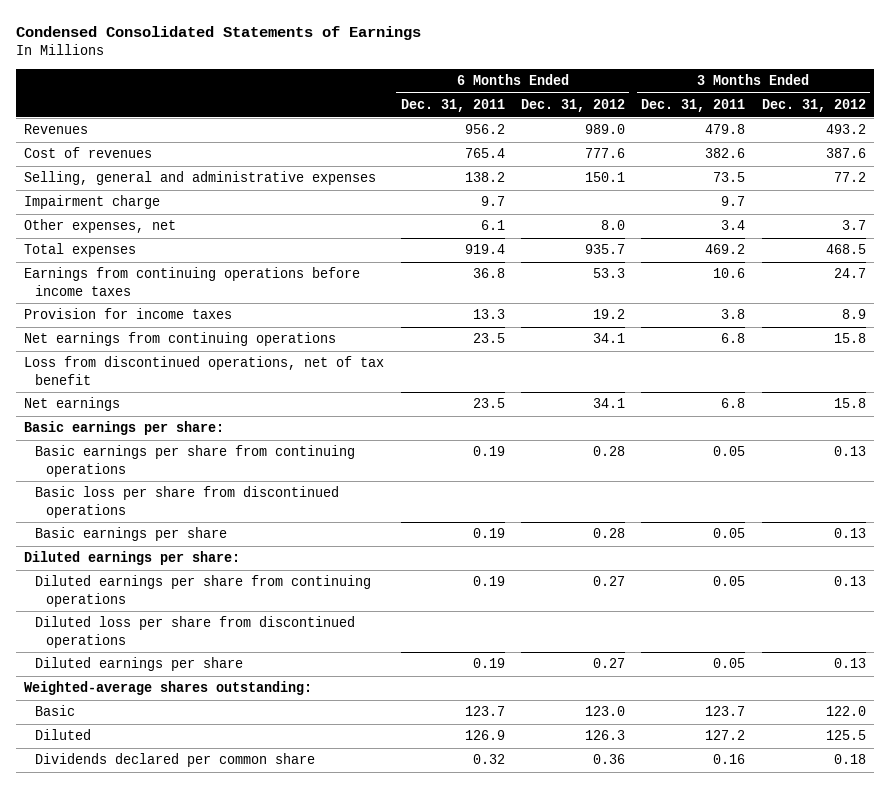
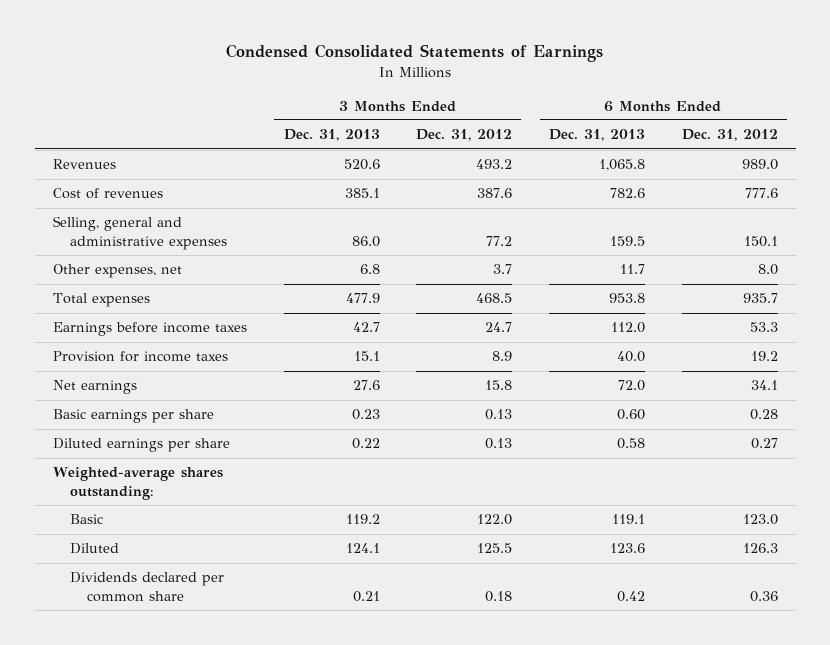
- | 6 Months Ended Dec. 31, 2011 | 6 Months Ended Dec. 31, 2012 | 3 Months Ended Dec. 31, 2011 | 3 Months Ended Dec. 31, 2012
+ | 3 Months Ended Dec. 31, 2013 | 3 Months Ended Dec. 31, 2012 | 6 Months Ended Dec. 31, 2013 | 6 Months Ended Dec. 31, 2012
- Impairment charge | 9.7 | | 9.7 |
- Earnings from continuing operations before income taxes | 36.8 | 53.3 | 10.6 | 24.7
+ Earnings before income taxes | 42.7 | 24.7 | 112.0 | 53.3
- Net earnings from continuing operations | 23.5 | 34.1 | 6.8 | 15.8
- Loss from discontinued operations, net of tax benefit
- Basic earnings per share:
- Basic earnings per share from continuing operations | 0.19 | 0.28 | 0.05 | 0.13
- Basic loss per share from discontinued operations
- Diluted earnings per share:
- Diluted earnings per share from continuing operations | 0.19 | 0.27 | 0.05 | 0.13
- Diluted loss per share from discontinued operations

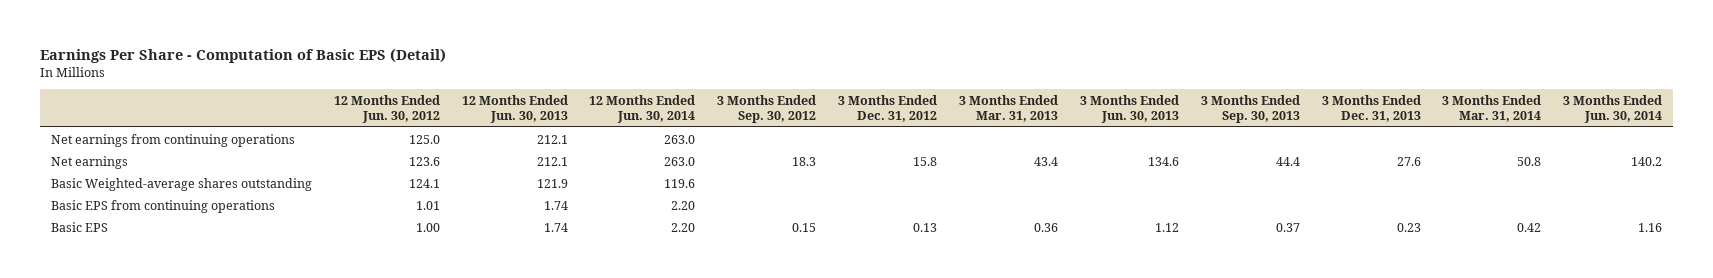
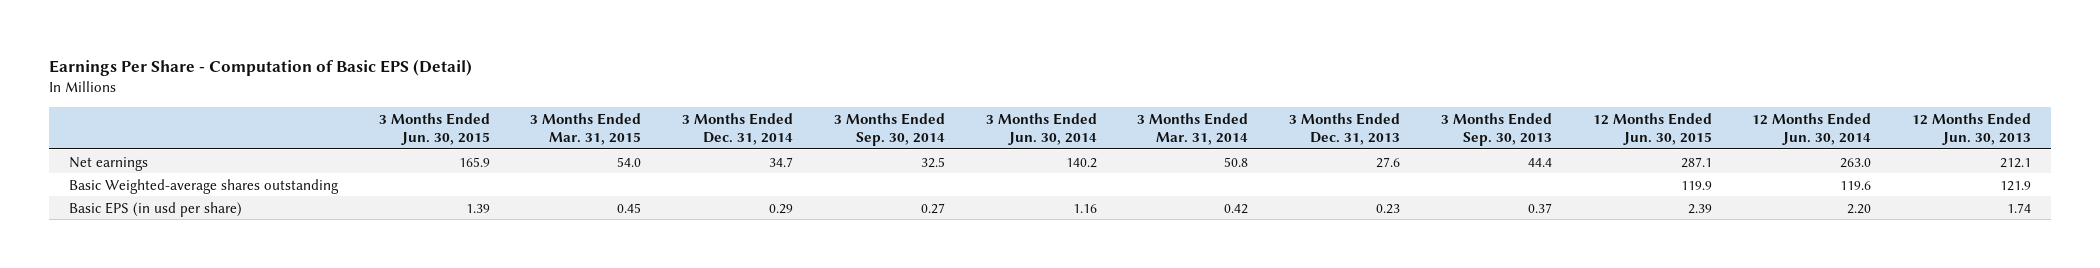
- | 12 Months Ended Jun. 30, 2012 | 12 Months Ended Jun. 30, 2013 | 12 Months Ended Jun. 30, 2014 | 3 Months Ended Sep. 30, 2012 | 3 Months Ended Dec. 31, 2012 | 3 Months Ended Mar. 31, 2013 | 3 Months Ended Jun. 30, 2013 | 3 Months Ended Sep. 30, 2013 | 3 Months Ended Dec. 31, 2013 | 3 Months Ended Mar. 31, 2014 | 3 Months Ended Jun. 30, 2014
+ | 3 Months Ended Jun. 30, 2015 | 3 Months Ended Mar. 31, 2015 | 3 Months Ended Dec. 31, 2014 | 3 Months Ended Sep. 30, 2014 | 3 Months Ended Jun. 30, 2014 | 3 Months Ended Mar. 31, 2014 | 3 Months Ended Dec. 31, 2013 | 3 Months Ended Sep. 30, 2013 | 12 Months Ended Jun. 30, 2015 | 12 Months Ended Jun. 30, 2014 | 12 Months Ended Jun. 30, 2013
- Net earnings from continuing operations | 125.0 | 212.1 | 263.0 | | | | | | | |
- Basic EPS from continuing operations | 1.01 | 1.74 | 2.20 | | | | | | | |
- Basic EPS | 1.00 | 1.74 | 2.20 | 0.15 | 0.13 | 0.36 | 1.12 | 0.37 | 0.23 | 0.42 | 1.16
+ Basic EPS (in usd per share) | 1.39 | 0.45 | 0.29 | 0.27 | 1.16 | 0.42 | 0.23 | 0.37 | 2.39 | 2.20 | 1.74

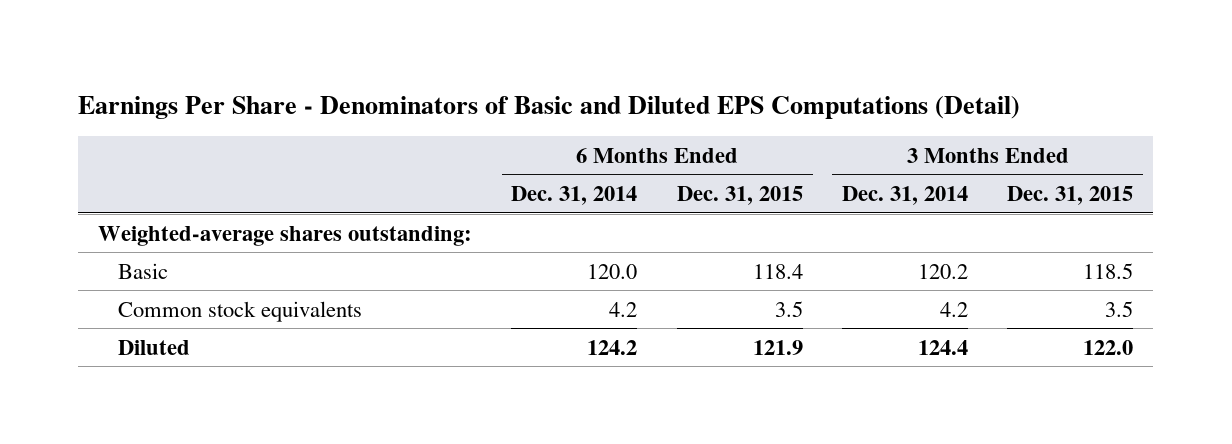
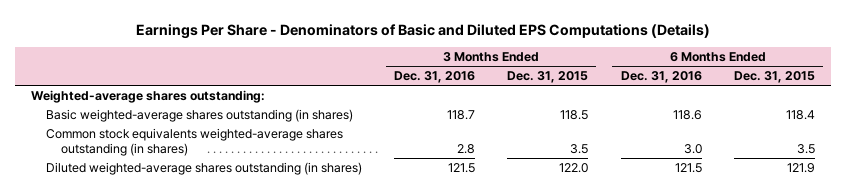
- Earnings Per Share - Denominators of Basic and Diluted EPS Computations (Detail)
+ Earnings Per Share - Denominators of Basic and Diluted EPS Computations (Details)
- | 6 Months Ended Dec. 31, 2014 | 6 Months Ended Dec. 31, 2015 | 3 Months Ended Dec. 31, 2014 | 3 Months Ended Dec. 31, 2015
+ | 3 Months Ended Dec. 31, 2016 | 3 Months Ended Dec. 31, 2015 | 6 Months Ended Dec. 31, 2016 | 6 Months Ended Dec. 31, 2015
- Basic | 120.0 | 118.4 | 120.2 | 118.5
- Common stock equivalents | 4.2 | 3.5 | 4.2 | 3.5
- Diluted | 124.2 | 121.9 | 124.4 | 122.0
+ Basic weighted-average shares outstanding (in shares) | 118.7 | 118.5 | 118.6 | 118.4
+ Common stock equivalents weighted-average shares outstanding (in shares) | 2.8 | 3.5 | 3.0 | 3.5
+ Diluted weighted-average shares outstanding (in shares) | 121.5 | 122.0 | 121.5 | 121.9

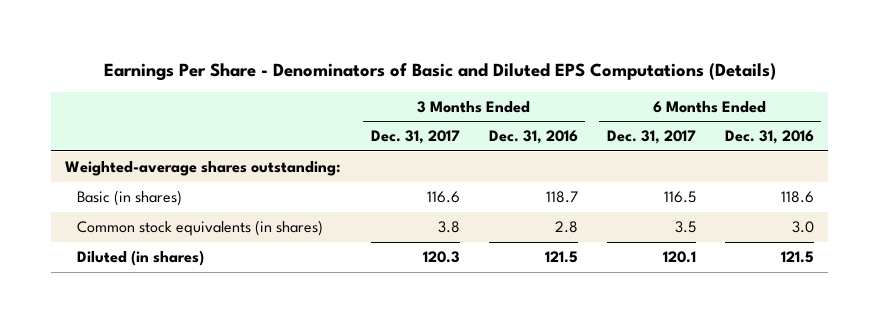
- | 3 Months Ended Dec. 31, 2016 | 3 Months Ended Dec. 31, 2015 | 6 Months Ended Dec. 31, 2016 | 6 Months Ended Dec. 31, 2015
+ | 3 Months Ended Dec. 31, 2017 | 3 Months Ended Dec. 31, 2016 | 6 Months Ended Dec. 31, 2017 | 6 Months Ended Dec. 31, 2016
- Basic weighted-average shares outstanding (in shares) | 118.7 | 118.5 | 118.6 | 118.4
- Common stock equivalents weighted-average shares outstanding (in shares) | 2.8 | 3.5 | 3.0 | 3.5
- Diluted weighted-average shares outstanding (in shares) | 121.5 | 122.0 | 121.5 | 121.9
+ Basic (in shares) | 116.6 | 118.7 | 116.5 | 118.6
+ Common stock equivalents (in shares) | 3.8 | 2.8 | 3.5 | 3.0
+ Diluted (in shares) | 120.3 | 121.5 | 120.1 | 121.5

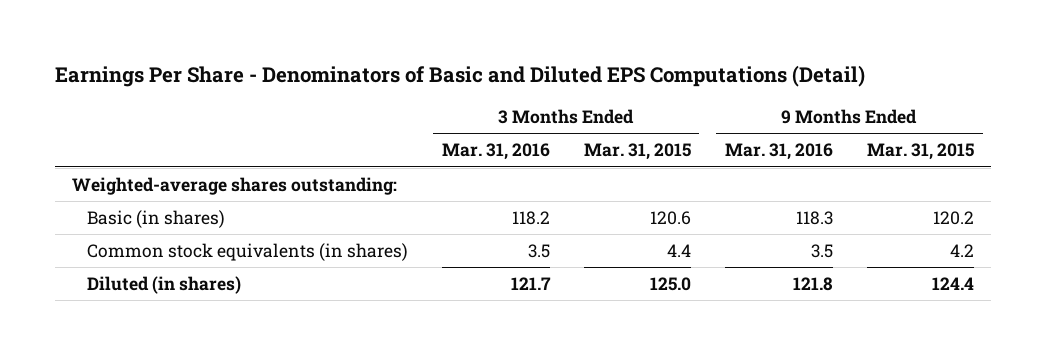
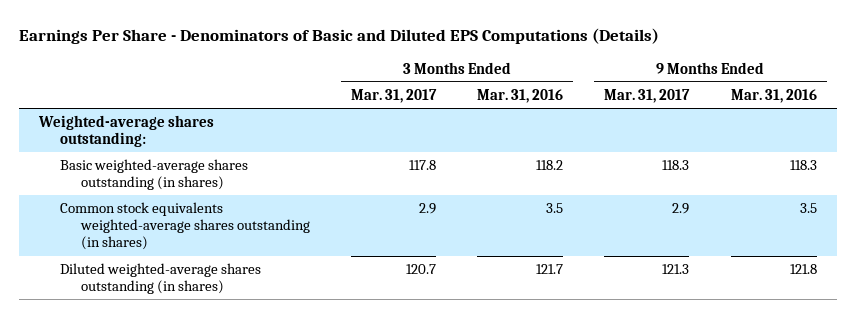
- Earnings Per Share - Denominators of Basic and Diluted EPS Computations (Detail)
+ Earnings Per Share - Denominators of Basic and Diluted EPS Computations (Details)
- | 3 Months Ended Mar. 31, 2016 | 3 Months Ended Mar. 31, 2015 | 9 Months Ended Mar. 31, 2016 | 9 Months Ended Mar. 31, 2015
+ | 3 Months Ended Mar. 31, 2017 | 3 Months Ended Mar. 31, 2016 | 9 Months Ended Mar. 31, 2017 | 9 Months Ended Mar. 31, 2016
- Basic (in shares) | 118.2 | 120.6 | 118.3 | 120.2
- Common stock equivalents (in shares) | 3.5 | 4.4 | 3.5 | 4.2
- Diluted (in shares) | 121.7 | 125.0 | 121.8 | 124.4
+ Basic weighted-average shares outstanding (in shares) | 117.8 | 118.2 | 118.3 | 118.3
+ Common stock equivalents weighted-average shares outstanding (in shares) | 2.9 | 3.5 | 2.9 | 3.5
+ Diluted weighted-average shares outstanding (in shares) | 120.7 | 121.7 | 121.3 | 121.8

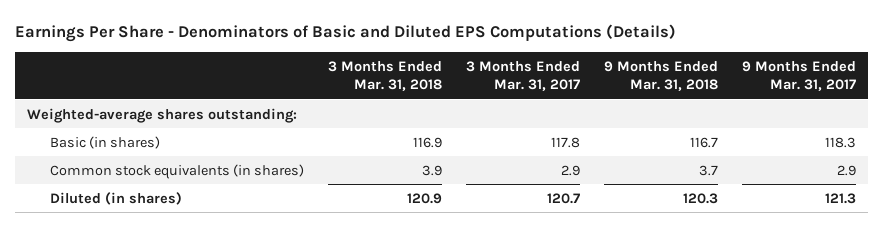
- | 3 Months Ended Mar. 31, 2017 | 3 Months Ended Mar. 31, 2016 | 9 Months Ended Mar. 31, 2017 | 9 Months Ended Mar. 31, 2016
+ | 3 Months Ended Mar. 31, 2018 | 3 Months Ended Mar. 31, 2017 | 9 Months Ended Mar. 31, 2018 | 9 Months Ended Mar. 31, 2017
- Basic weighted-average shares outstanding (in shares) | 117.8 | 118.2 | 118.3 | 118.3
- Common stock equivalents weighted-average shares outstanding (in shares) | 2.9 | 3.5 | 2.9 | 3.5
- Diluted weighted-average shares outstanding (in shares) | 120.7 | 121.7 | 121.3 | 121.8
+ Basic (in shares) | 116.9 | 117.8 | 116.7 | 118.3
+ Common stock equivalents (in shares) | 3.9 | 2.9 | 3.7 | 2.9
+ Diluted (in shares) | 120.9 | 120.7 | 120.3 | 121.3

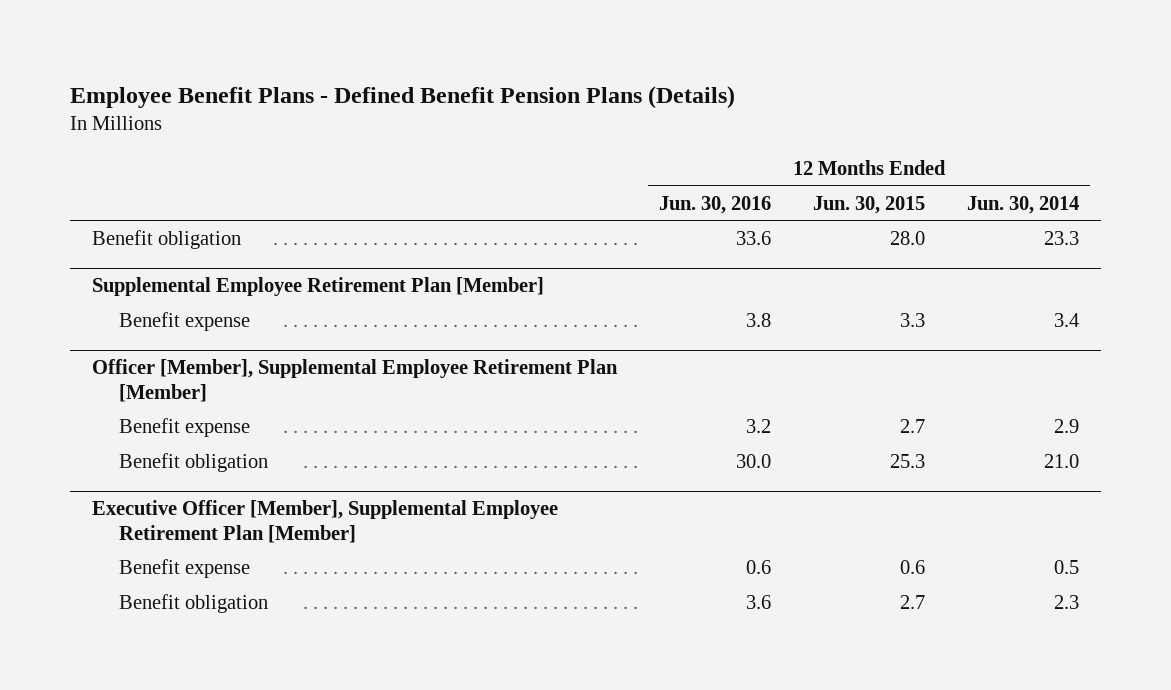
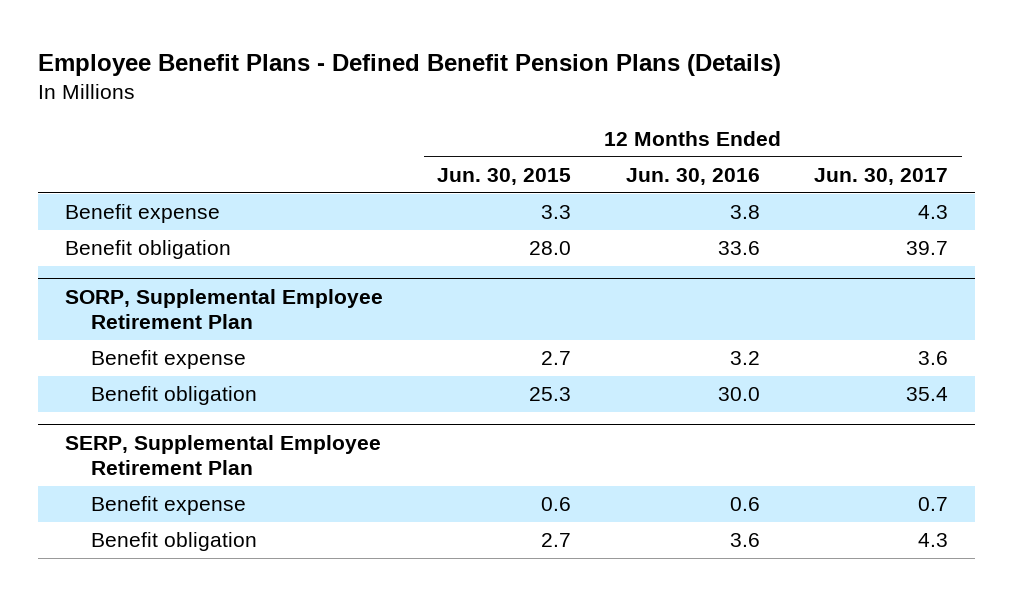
- | 12 Months Ended Jun. 30, 2016 | 12 Months Ended Jun. 30, 2015 | 12 Months Ended Jun. 30, 2014
+ | 12 Months Ended Jun. 30, 2015 | 12 Months Ended Jun. 30, 2016 | 12 Months Ended Jun. 30, 2017
- Supplemental Employee Retirement Plan [Member]
- Officer [Member], Supplemental Employee Retirement Plan [Member]
moved down: Benefit obligation | 28.0 | 33.6 | 39.7
+ SORP, Supplemental Employee Retirement Plan
- Executive Officer [Member], Supplemental Employee Retirement Plan [Member]
+ SERP, Supplemental Employee Retirement Plan

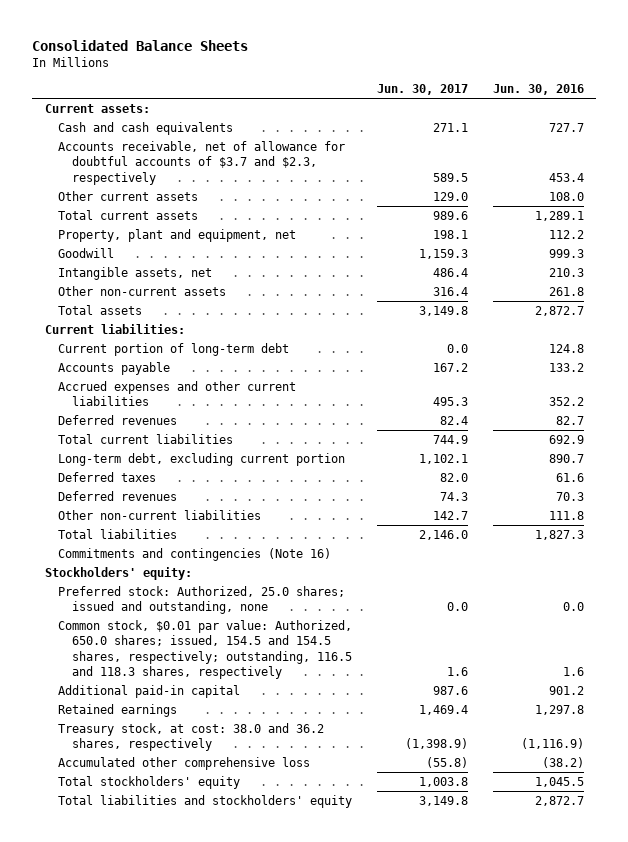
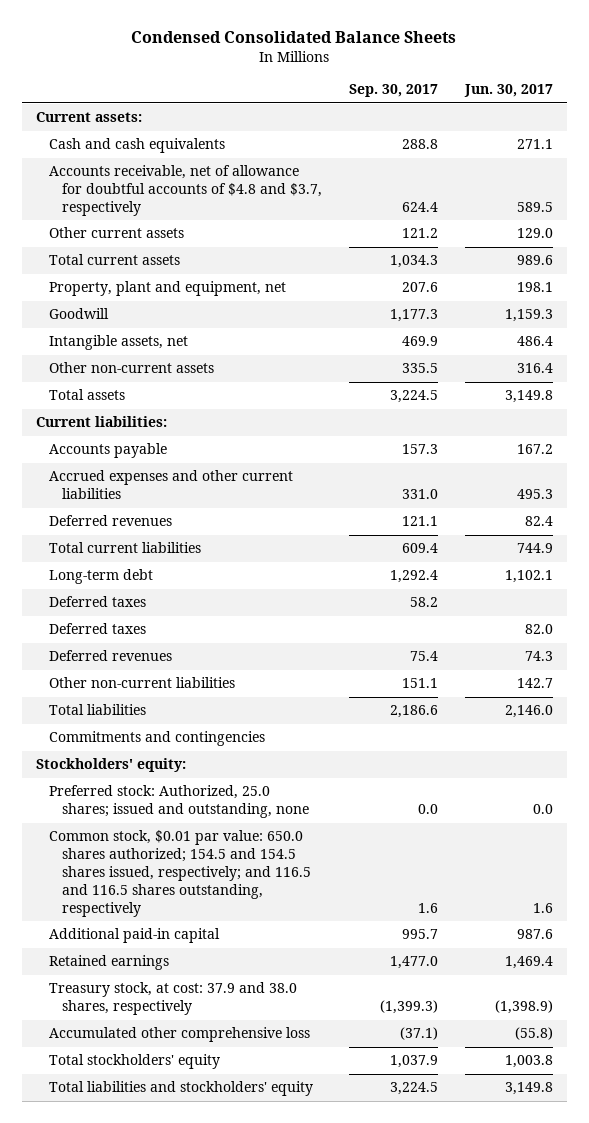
- Consolidated Balance Sheets
+ Condensed Consolidated Balance Sheets
- | Jun. 30, 2017 | Jun. 30, 2016
+ | Sep. 30, 2017 | Jun. 30, 2017
- Accounts receivable, net of allowance for doubtful accounts of $3.7 and $2.3, respectively | 589.5 | 453.4
+ Accounts receivable, net of allowance for doubtful accounts of $4.8 and $3.7, respectively | 624.4 | 589.5
- Current portion of long-term debt | 0.0 | 124.8
- Long-term debt, excluding current portion | 1,102.1 | 890.7
+ Long-term debt | 1,292.4 | 1,102.1
+ Deferred taxes | 58.2 |
- Commitments and contingencies (Note 16)
+ Commitments and contingencies
- Common stock, $0.01 par value: Authorized, 650.0 shares; issued, 154.5 and 154.5 shares, respectively; outstanding, 116.5 and 118.3 shares, respectively | 1.6 | 1.6
+ Common stock, $0.01 par value: 650.0 shares authorized; 154.5 and 154.5 shares issued, respectively; and 116.5 and 116.5 shares outstanding, respectively | 1.6 | 1.6
- Treasury stock, at cost: 38.0 and 36.2 shares, respectively | (1,398.9) | (1,116.9)
+ Treasury stock, at cost: 37.9 and 38.0 shares, respectively | (1,399.3) | (1,398.9)

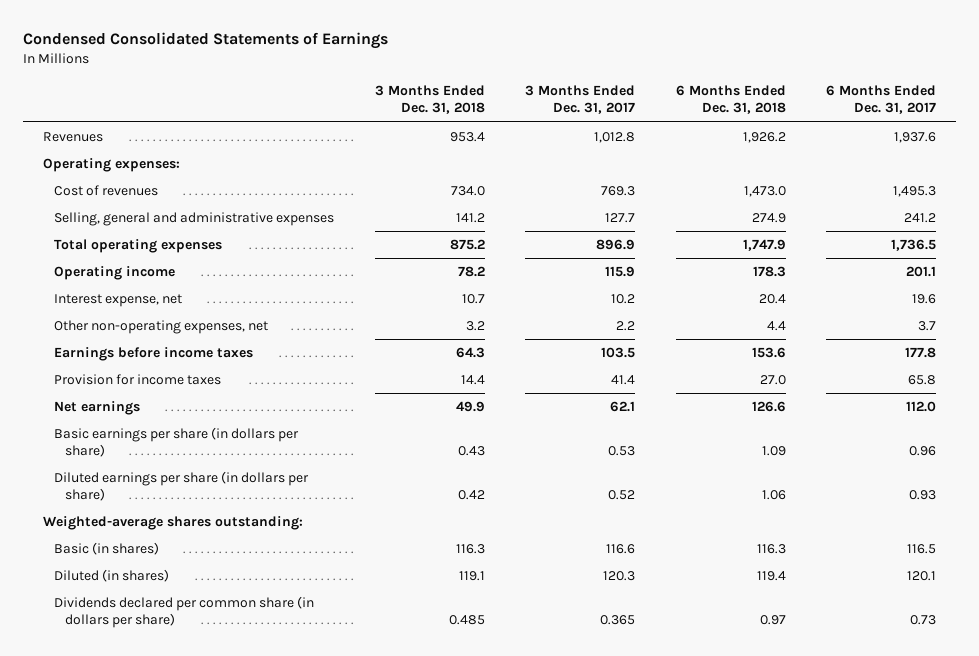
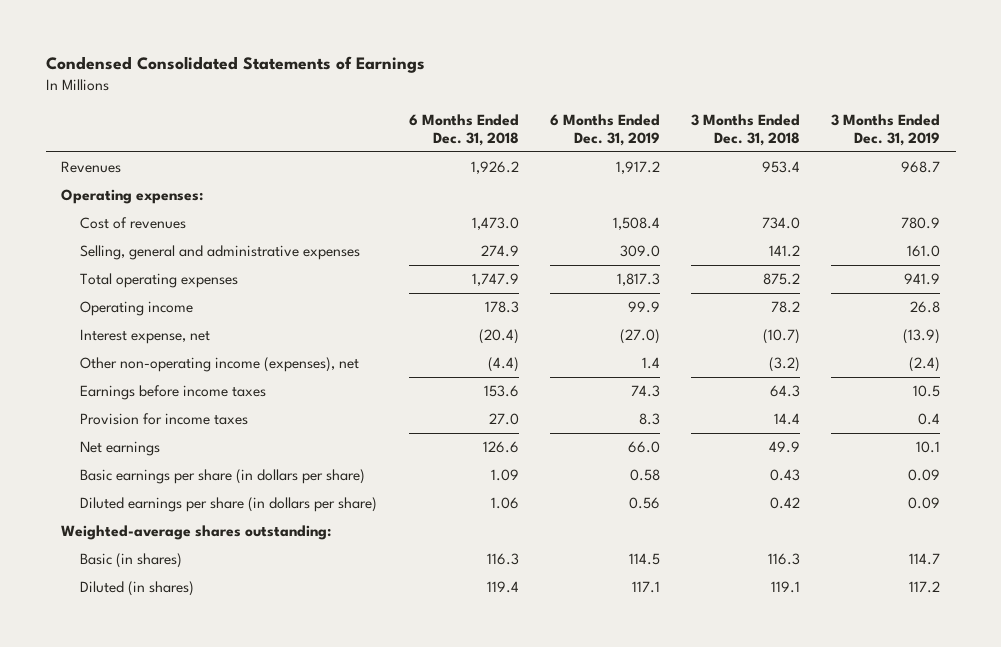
- | 3 Months Ended Dec. 31, 2018 | 3 Months Ended Dec. 31, 2017 | 6 Months Ended Dec. 31, 2018 | 6 Months Ended Dec. 31, 2017
+ | 6 Months Ended Dec. 31, 2018 | 6 Months Ended Dec. 31, 2019 | 3 Months Ended Dec. 31, 2018 | 3 Months Ended Dec. 31, 2019
- Interest expense, net | 10.7 | 10.2 | 20.4 | 19.6
- Other non-operating expenses, net | 3.2 | 2.2 | 4.4 | 3.7
+ Interest expense, net | (20.4) | (27.0) | (10.7) | (13.9)
+ Other non-operating income (expenses), net | (4.4) | 1.4 | (3.2) | (2.4)
- Dividends declared per common share (in dollars per share) | 0.485 | 0.365 | 0.97 | 0.73

